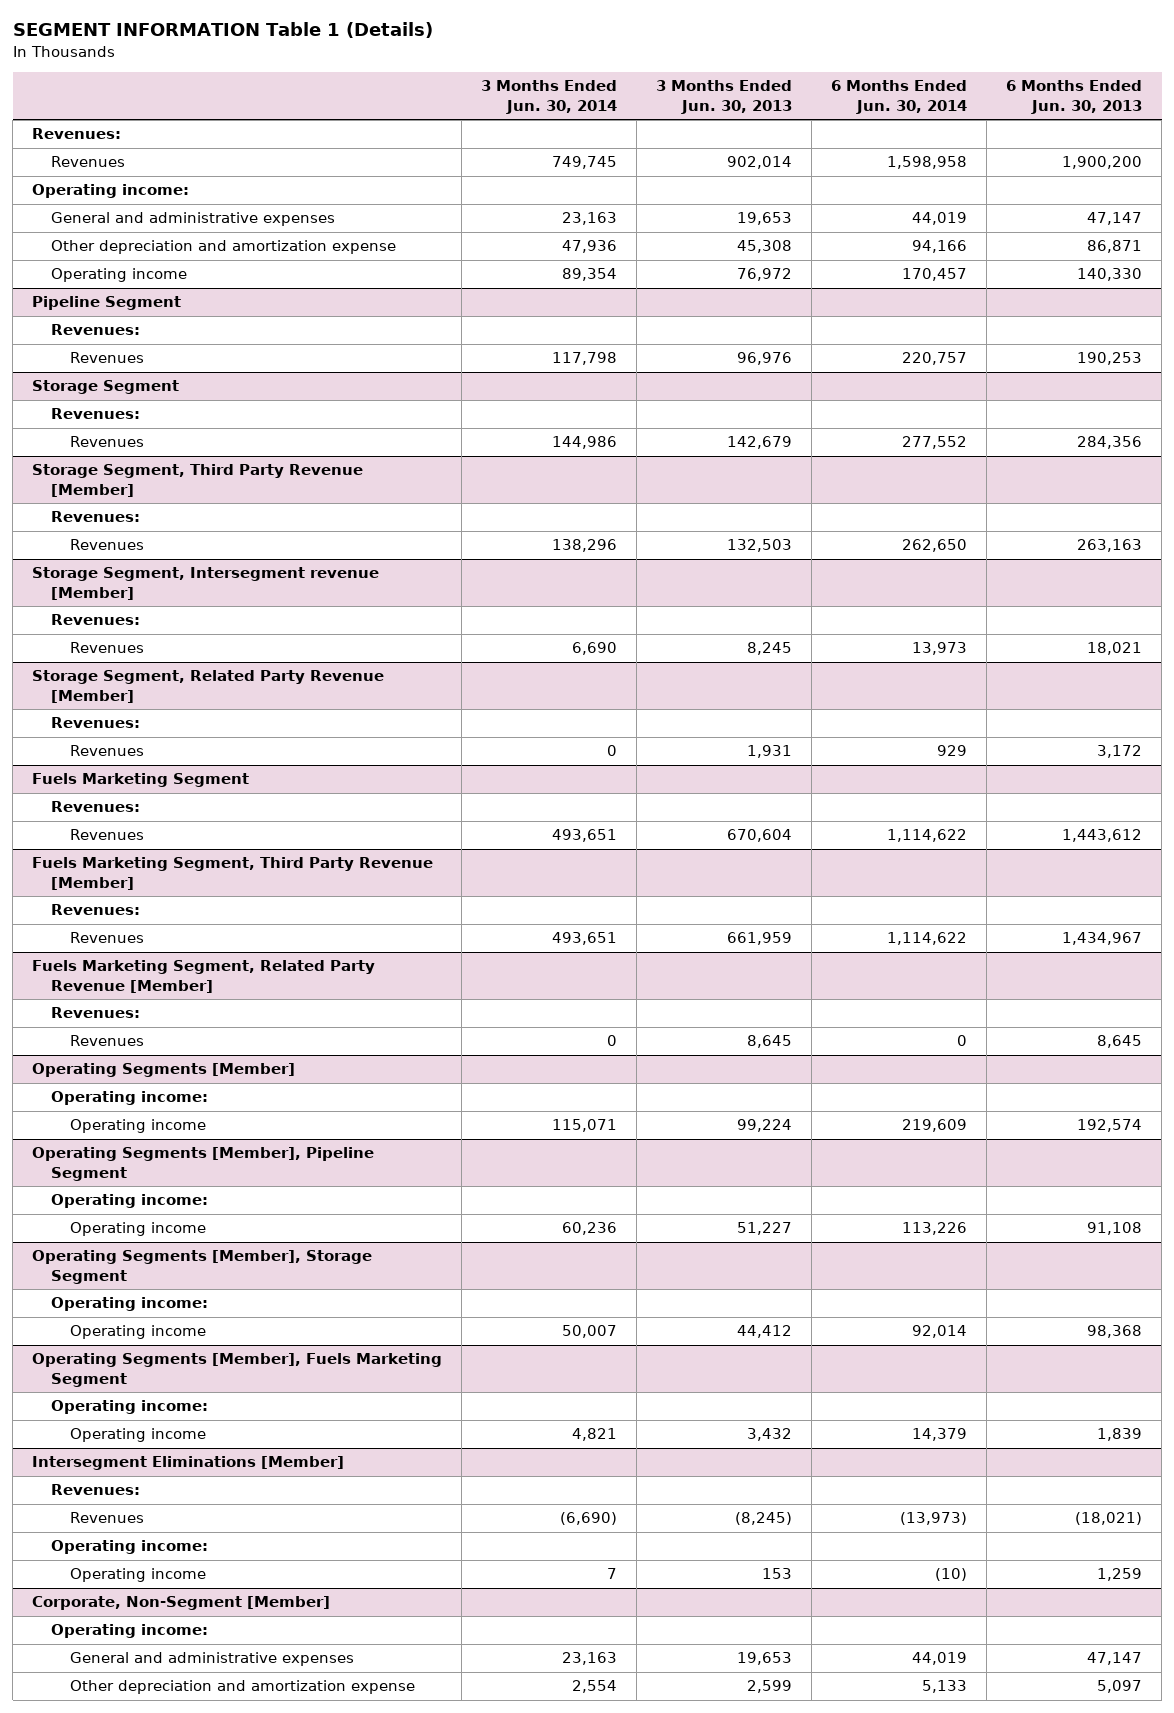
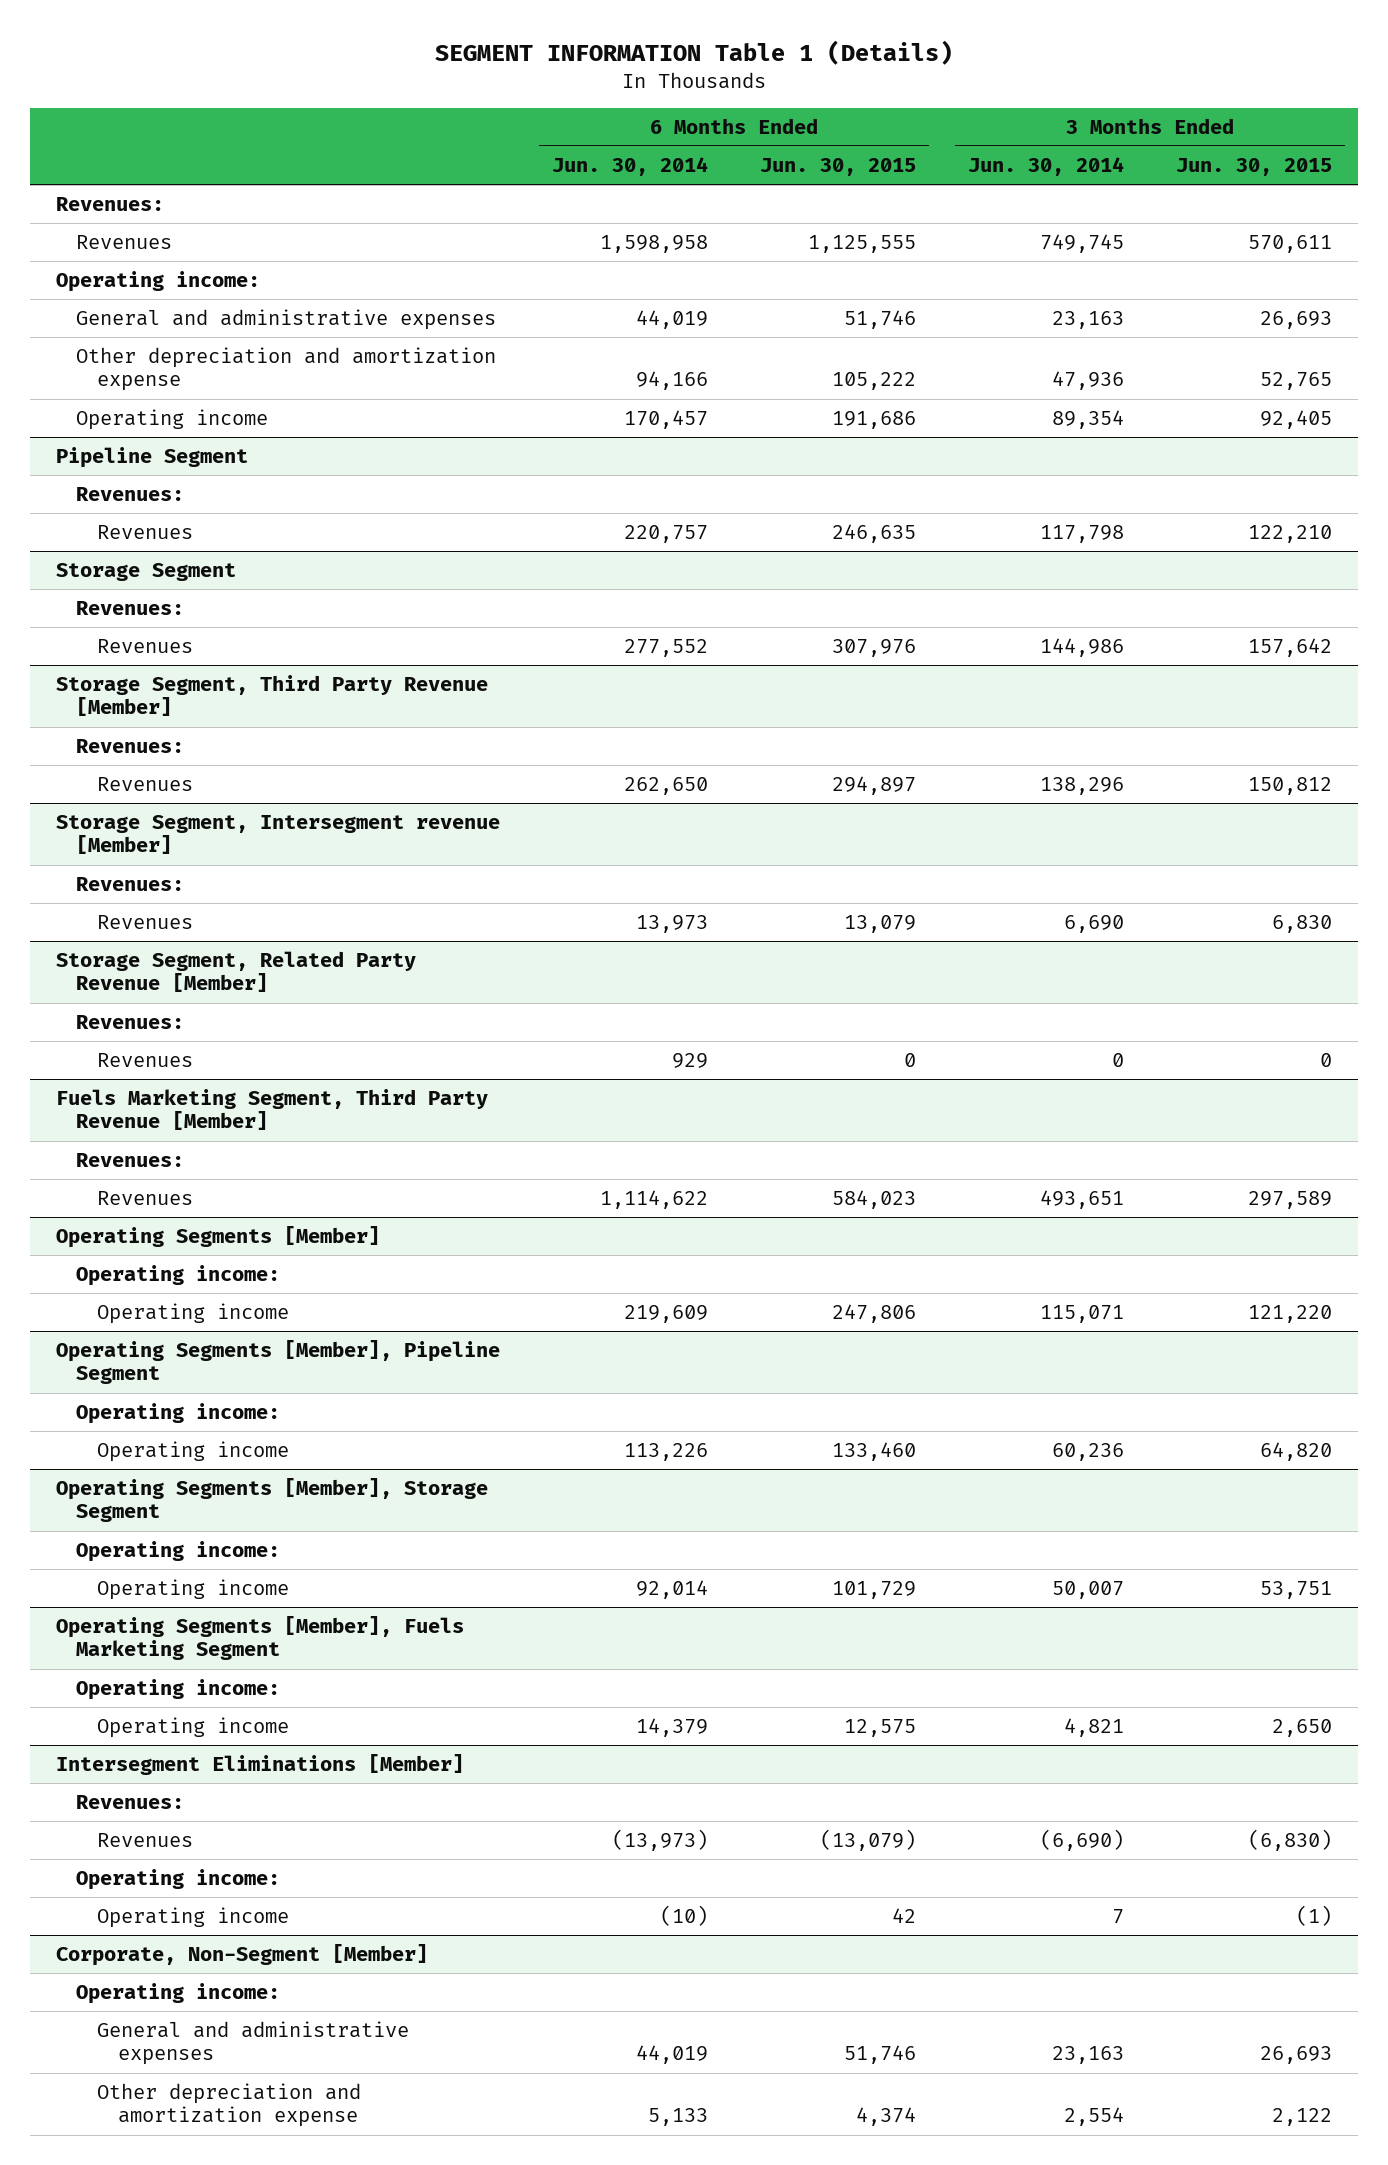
- | 3 Months Ended Jun. 30, 2014 | 3 Months Ended Jun. 30, 2013 | 6 Months Ended Jun. 30, 2014 | 6 Months Ended Jun. 30, 2013
+ | 6 Months Ended Jun. 30, 2014 | 6 Months Ended Jun. 30, 2015 | 3 Months Ended Jun. 30, 2014 | 3 Months Ended Jun. 30, 2015
- Fuels Marketing Segment
- Revenues:
- Revenues | 493,651 | 670,604 | 1,114,622 | 1,443,612
- Fuels Marketing Segment, Related Party Revenue [Member]
- Revenues:
- Revenues | 0 | 8,645 | 0 | 8,645

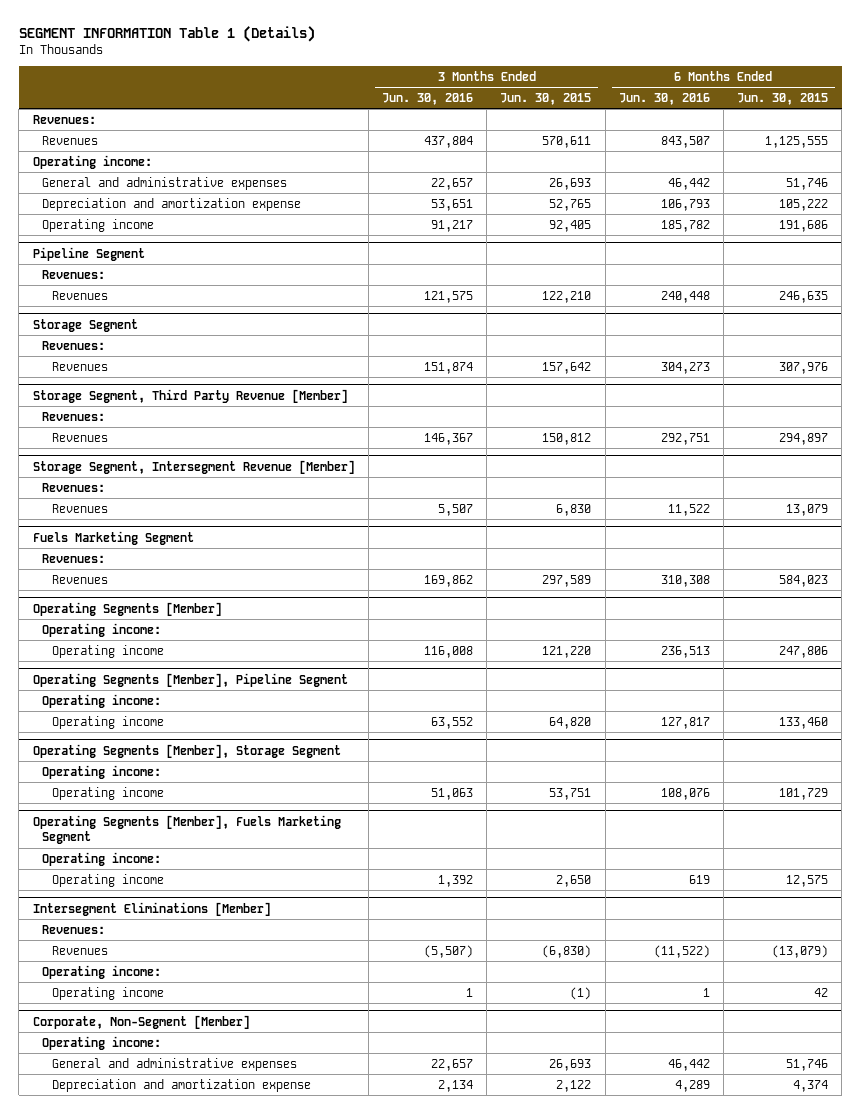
- | 6 Months Ended Jun. 30, 2014 | 6 Months Ended Jun. 30, 2015 | 3 Months Ended Jun. 30, 2014 | 3 Months Ended Jun. 30, 2015
+ | 3 Months Ended Jun. 30, 2016 | 3 Months Ended Jun. 30, 2015 | 6 Months Ended Jun. 30, 2016 | 6 Months Ended Jun. 30, 2015
- Other depreciation and amortization expense | 94,166 | 105,222 | 47,936 | 52,765
+ Depreciation and amortization expense | 53,651 | 52,765 | 106,793 | 105,222
- Storage Segment, Intersegment revenue [Member]
+ Storage Segment, Intersegment Revenue [Member]
- Storage Segment, Related Party Revenue [Member]
- Revenues:
- Revenues | 929 | 0 | 0 | 0
- Fuels Marketing Segment, Third Party Revenue [Member]
+ Fuels Marketing Segment
@ Corporate, Non-Segment [Member]
- Other depreciation and amortization expense | 5,133 | 4,374 | 2,554 | 2,122
+ Depreciation and amortization expense | 2,134 | 2,122 | 4,289 | 4,374

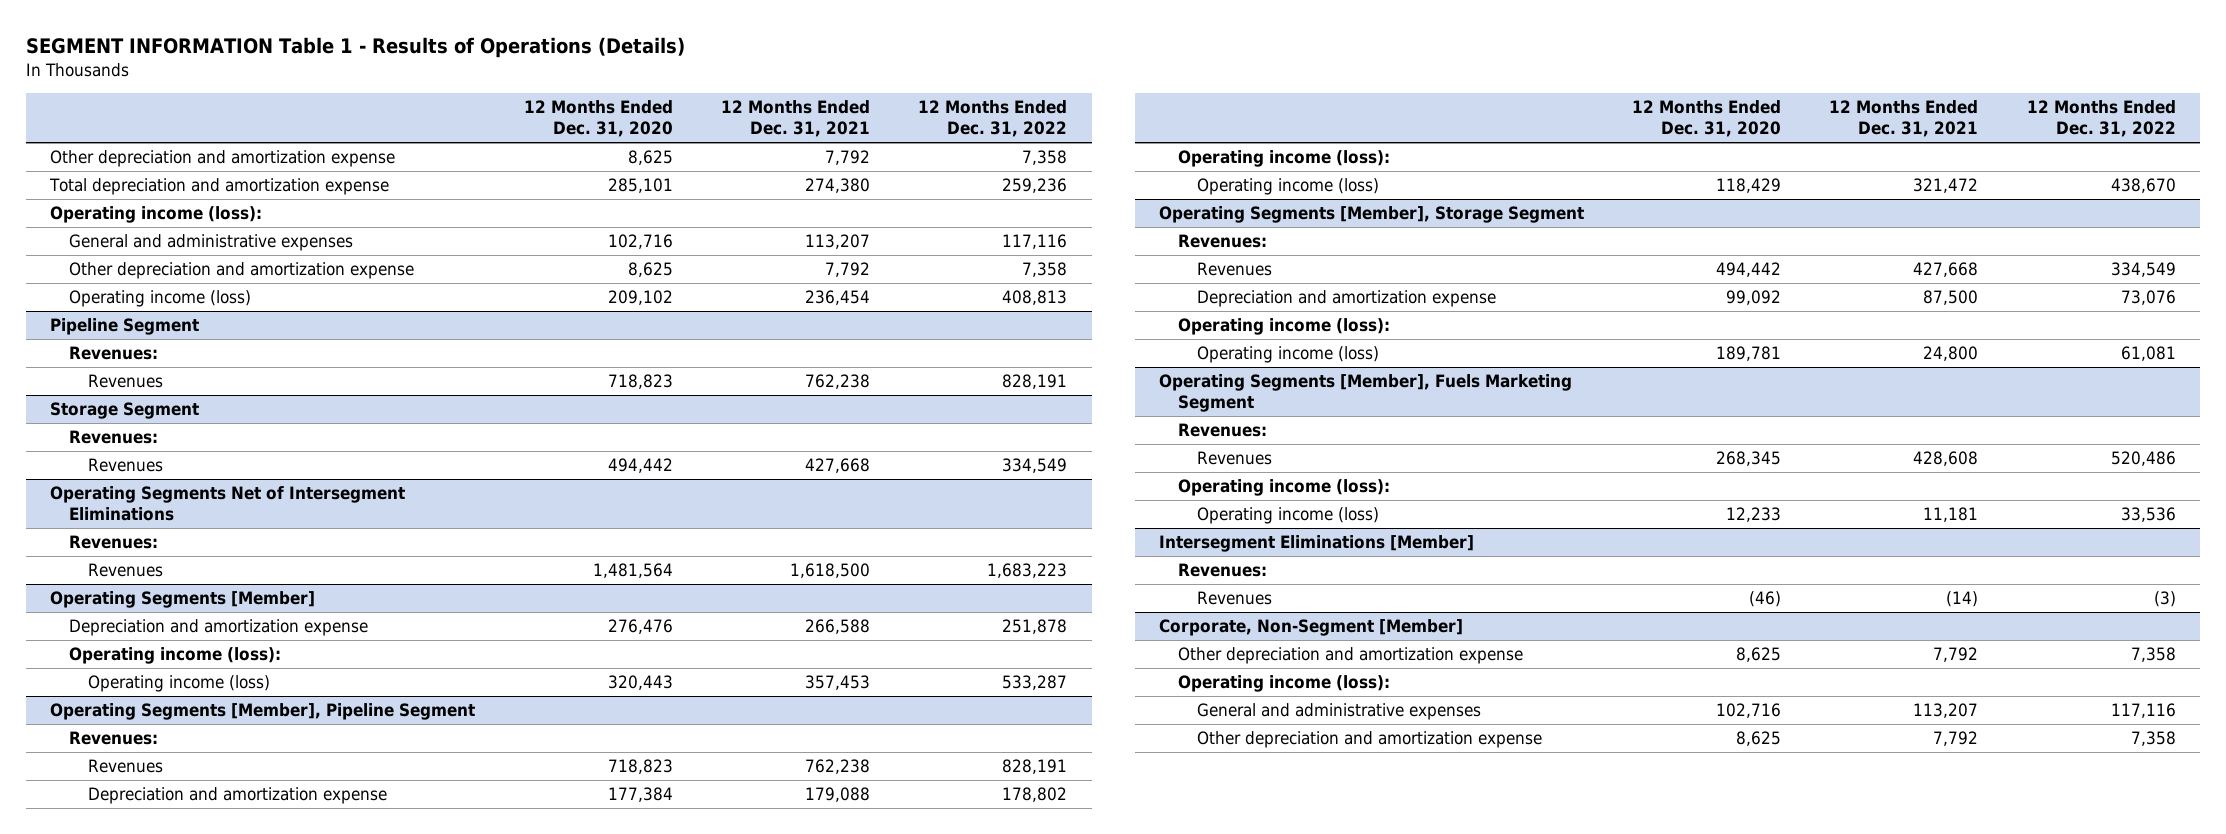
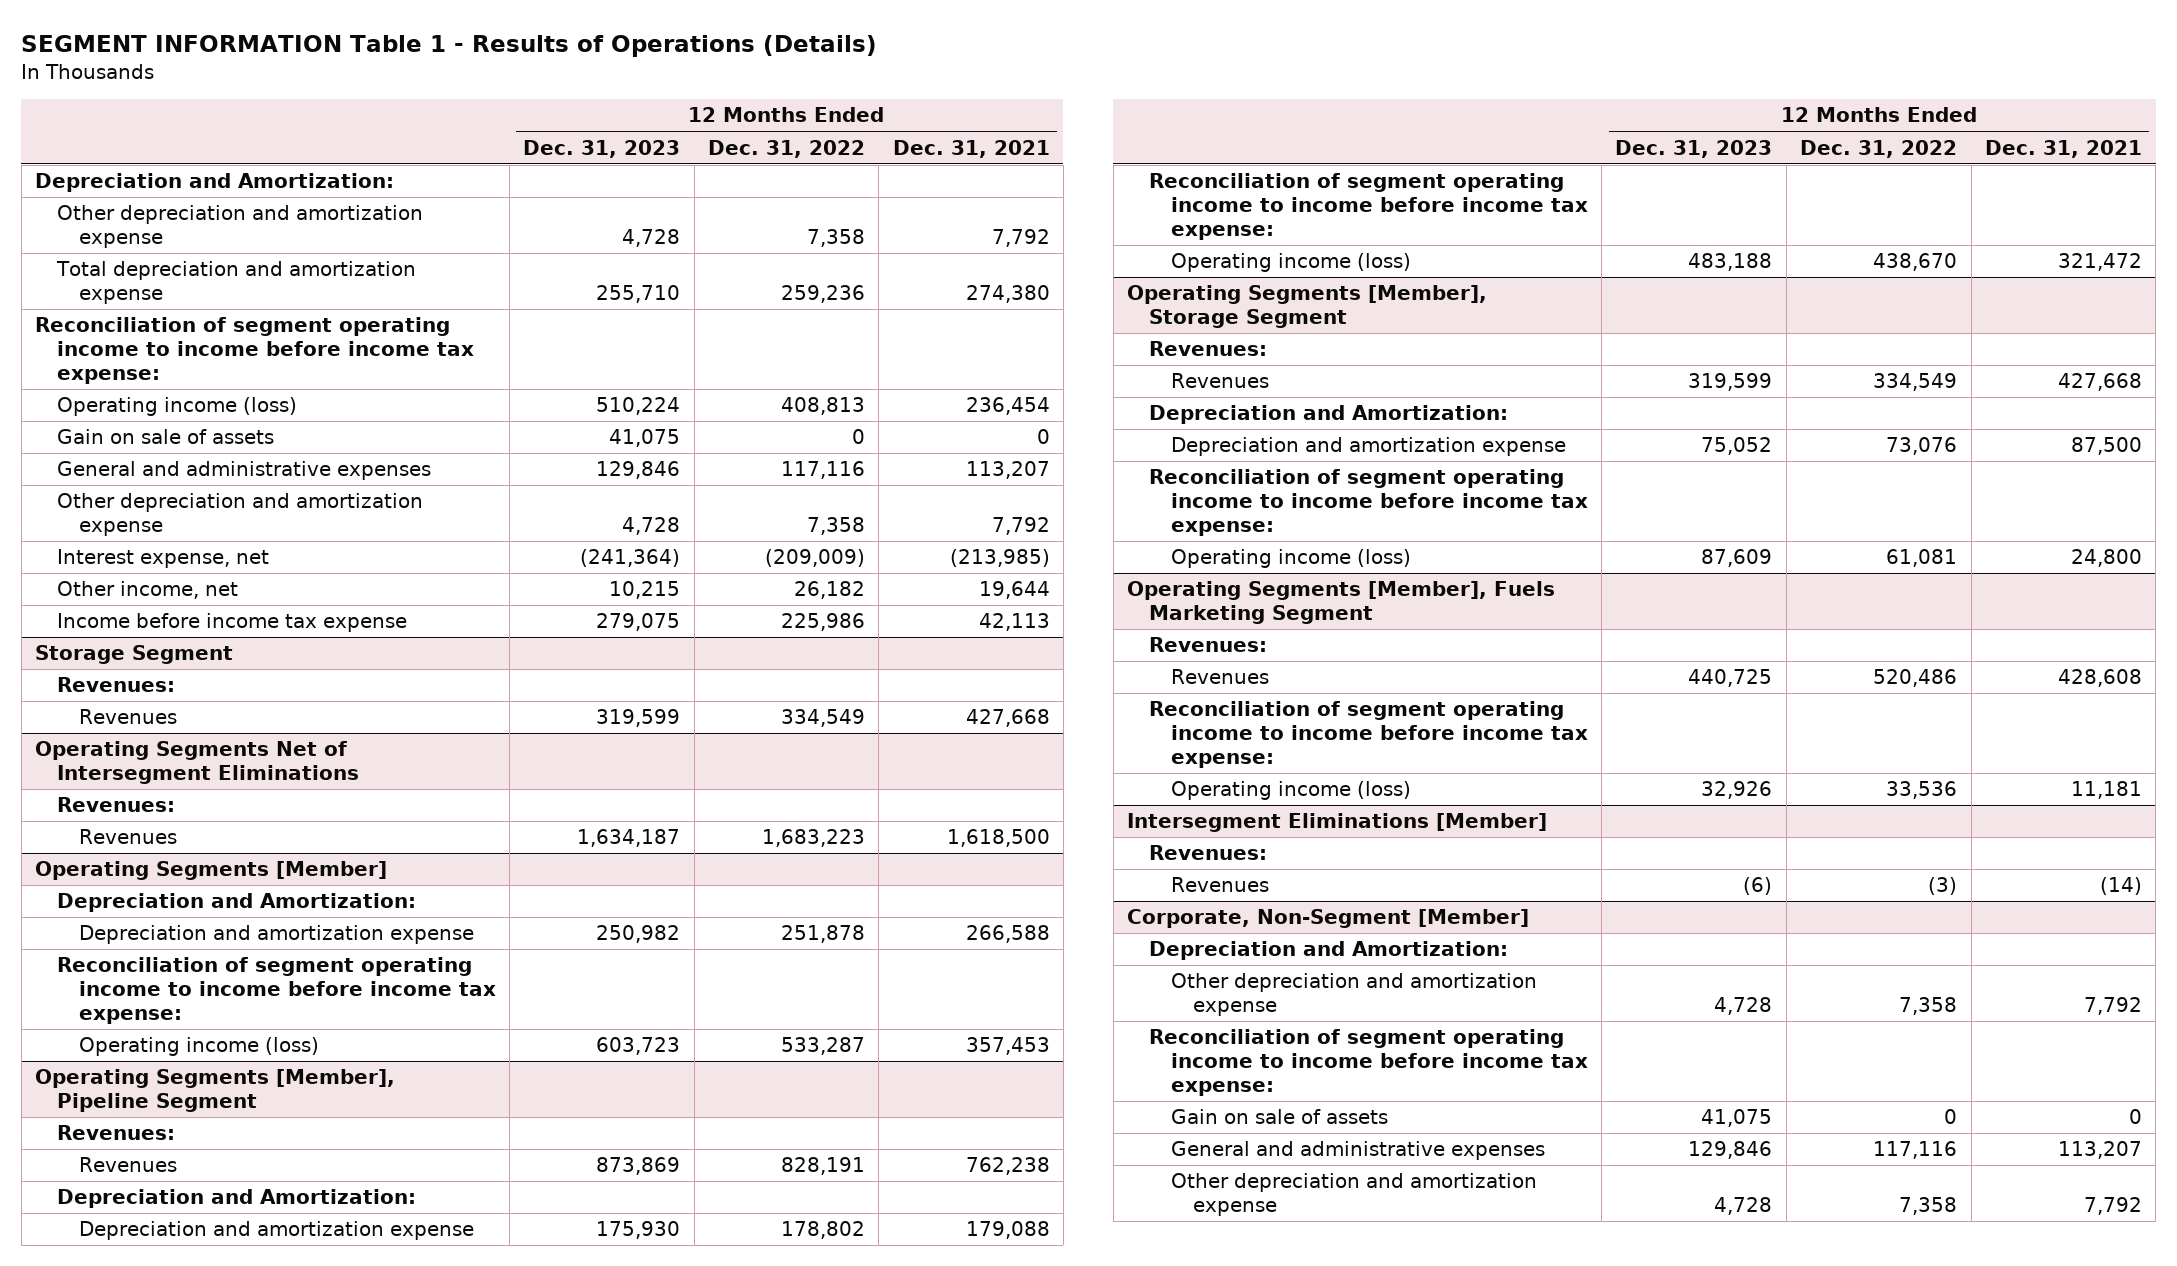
- | 12 Months Ended Dec. 31, 2020 | 12 Months Ended Dec. 31, 2021 | 12 Months Ended Dec. 31, 2022
+ | 12 Months Ended Dec. 31, 2023 | 12 Months Ended Dec. 31, 2022 | 12 Months Ended Dec. 31, 2021
+ Depreciation and Amortization:
- Operating income (loss):
+ Reconciliation of segment operating income to income before income tax expense:
moved up: Operating income (loss) | 510,224 | 408,813 | 236,454
+ Gain on sale of assets | 41,075 | 0 | 0
- Pipeline Segment
- Revenues:
- Revenues | 718,823 | 762,238 | 828,191
+ Interest expense, net | (241,364) | (209,009) | (213,985)
+ Other income, net | 10,215 | 26,182 | 19,644
+ Income before income tax expense | 279,075 | 225,986 | 42,113
@ Operating Segments [Member]
+ Depreciation and Amortization:
- Operating income (loss):
+ Reconciliation of segment operating income to income before income tax expense:
@ Operating Segments [Member], Pipeline Segment
+ Depreciation and Amortization:
- Operating income (loss):
+ Reconciliation of segment operating income to income before income tax expense:
@ Operating Segments [Member], Storage Segment
+ Depreciation and Amortization:
- Operating income (loss):
+ Reconciliation of segment operating income to income before income tax expense:
@ Operating Segments [Member], Fuels Marketing Segment
- Operating income (loss):
+ Reconciliation of segment operating income to income before income tax expense:
@ Corporate, Non-Segment [Member]
+ Depreciation and Amortization:
- Operating income (loss):
+ Reconciliation of segment operating income to income before income tax expense:
+ Gain on sale of assets | 41,075 | 0 | 0

